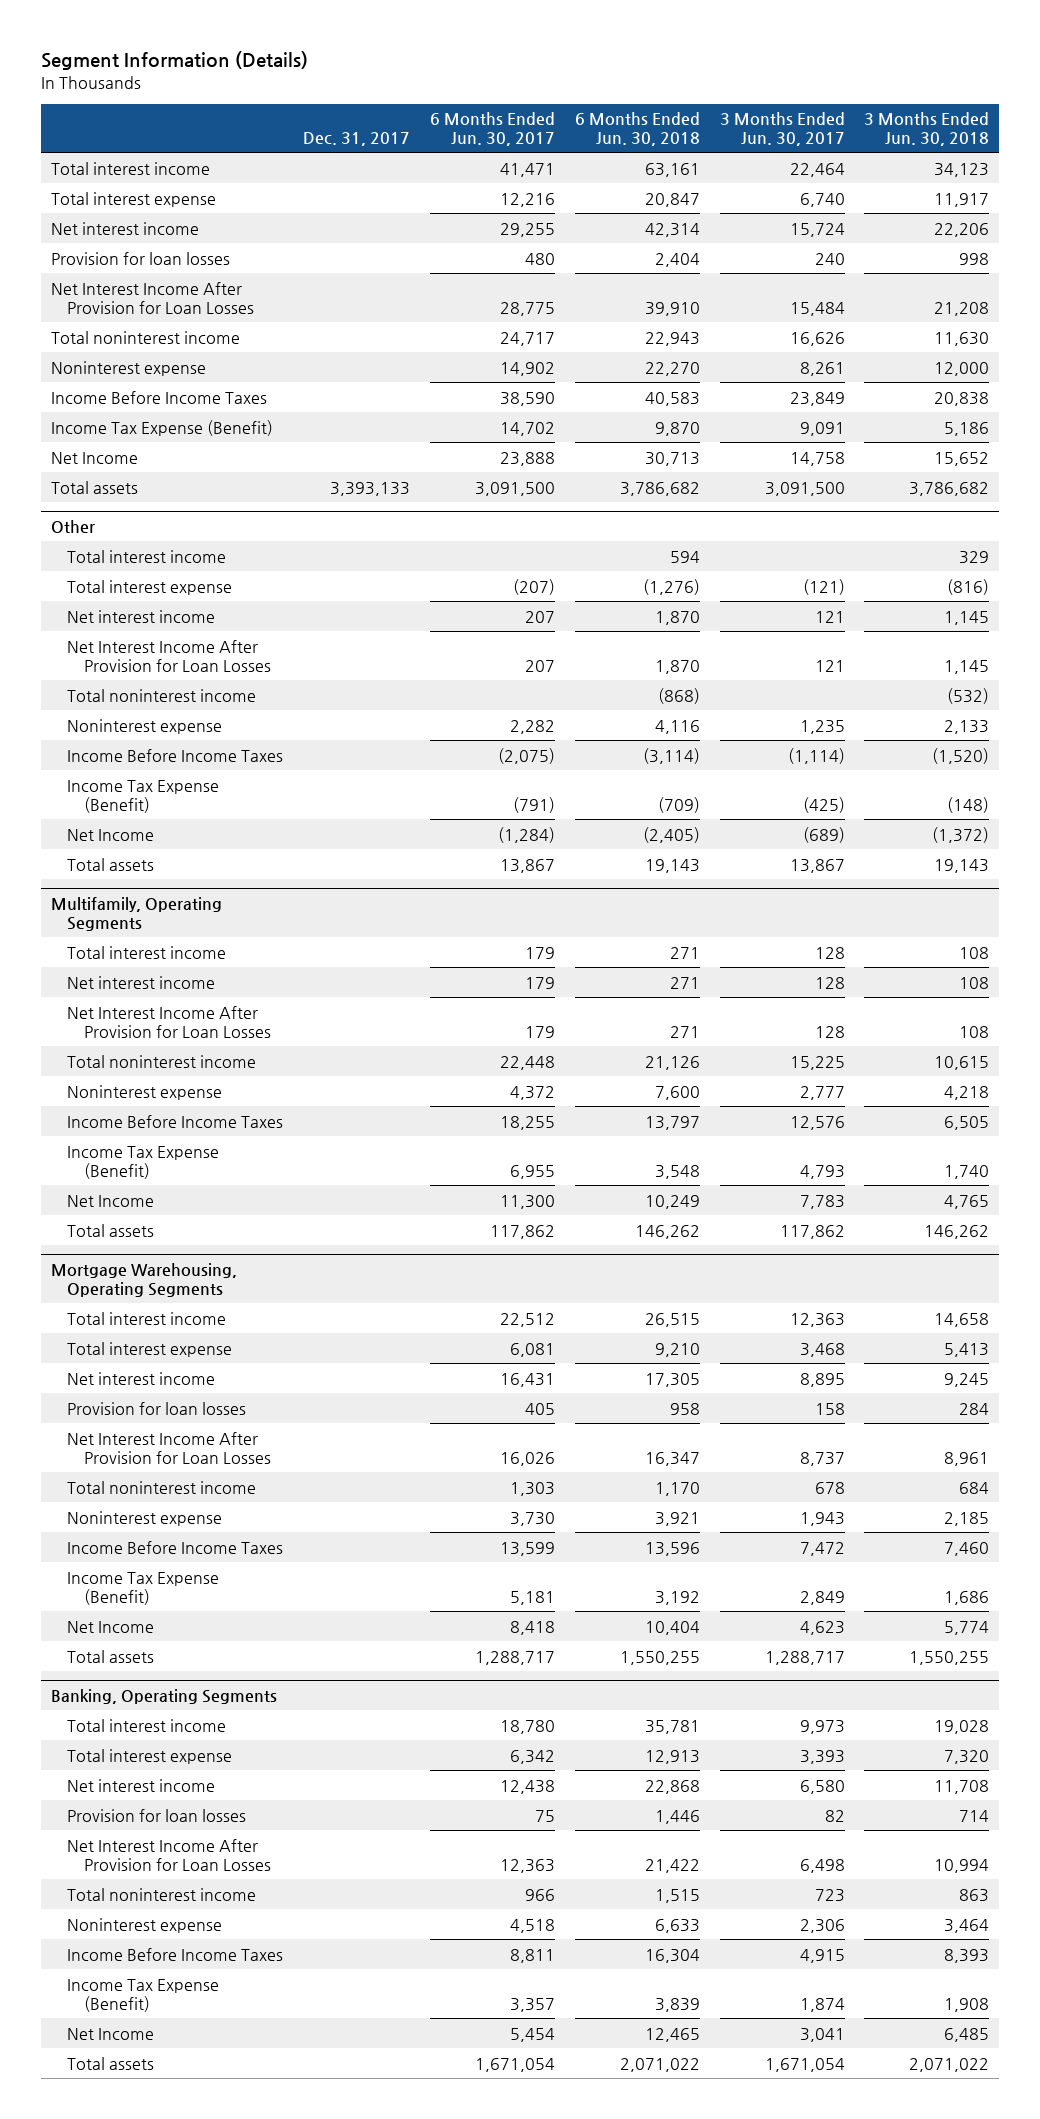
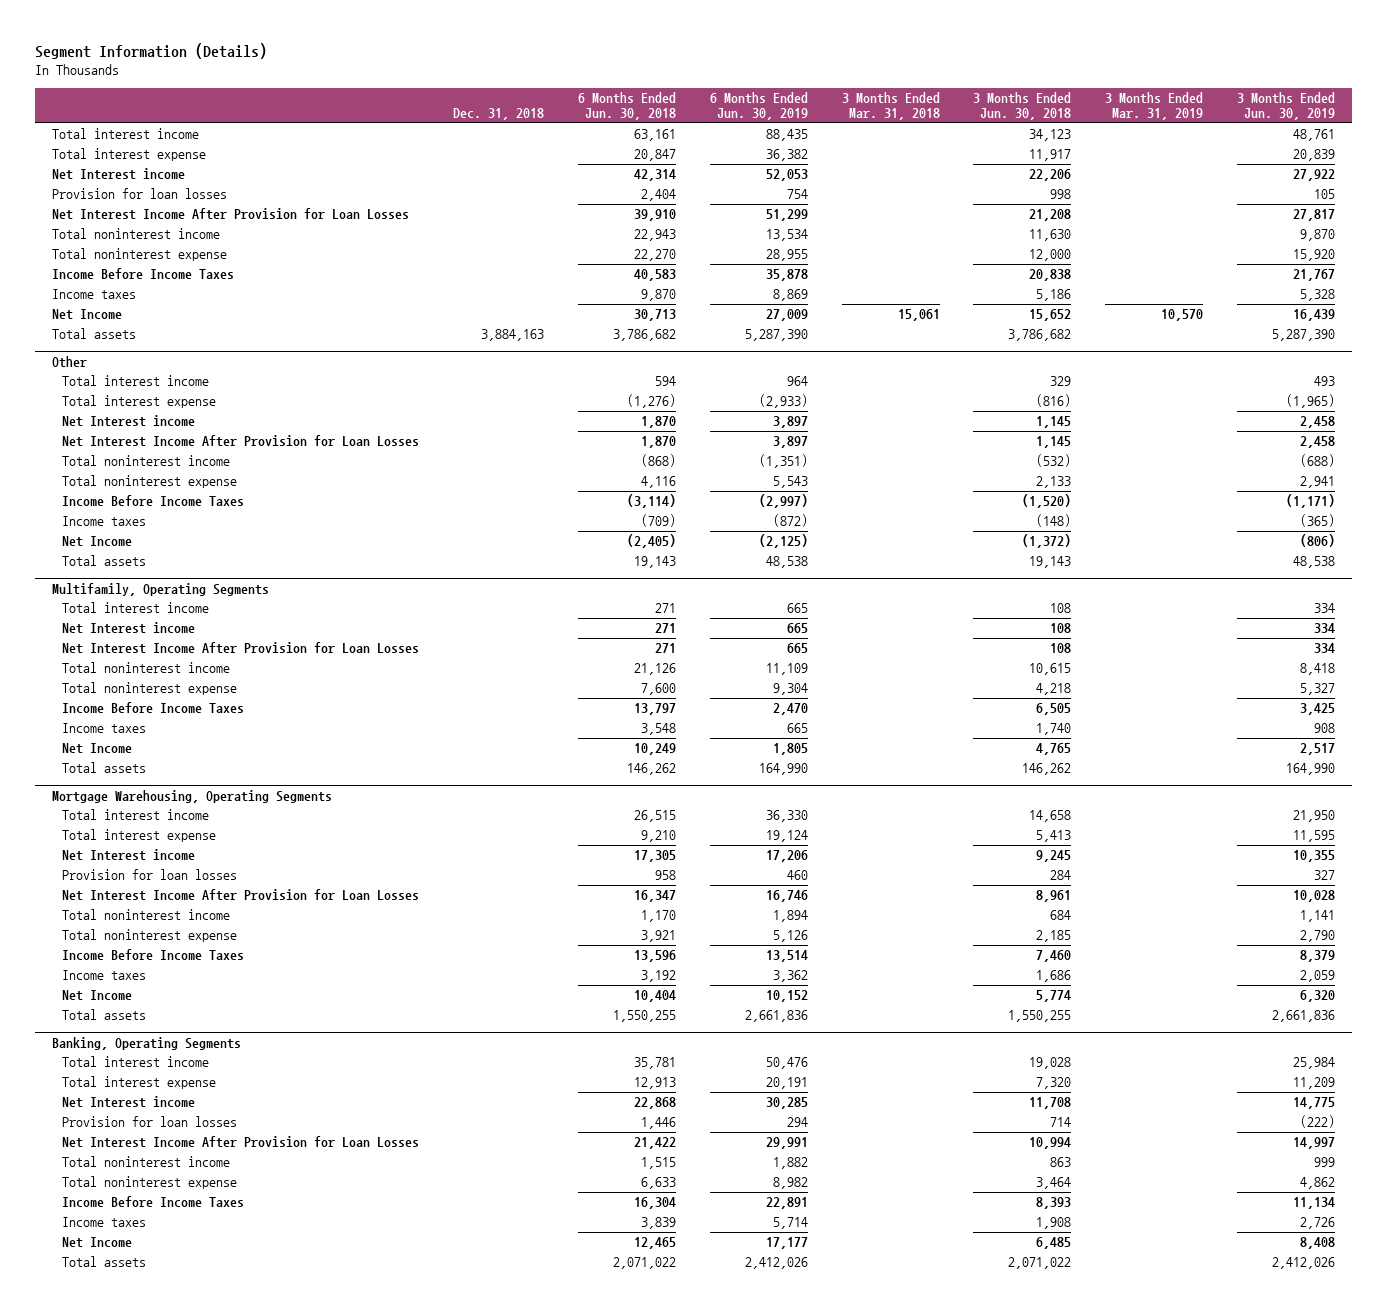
- | Dec. 31, 2017 | 6 Months Ended Jun. 30, 2017 | 6 Months Ended Jun. 30, 2018 | 3 Months Ended Jun. 30, 2017 | 3 Months Ended Jun. 30, 2018
+ | Dec. 31, 2018 | 6 Months Ended Jun. 30, 2018 | 6 Months Ended Jun. 30, 2019 | 3 Months Ended Mar. 31, 2018 | 3 Months Ended Jun. 30, 2018 | 3 Months Ended Mar. 31, 2019 | 3 Months Ended Jun. 30, 2019
- Net interest income | | 29,255 | 42,314 | 15,724 | 22,206
+ Net Interest income | | 42,314 | 52,053 | | 22,206 | | 27,922
- Noninterest expense | | 14,902 | 22,270 | 8,261 | 12,000
+ Total noninterest expense | | 22,270 | 28,955 | | 12,000 | | 15,920
- Income Tax Expense (Benefit) | | 14,702 | 9,870 | 9,091 | 5,186
+ Income taxes | | 9,870 | 8,869 | | 5,186 | | 5,328
@ Other
- Net interest income | | 207 | 1,870 | 121 | 1,145
+ Net Interest income | | 1,870 | 3,897 | | 1,145 | | 2,458
- Noninterest expense | | 2,282 | 4,116 | 1,235 | 2,133
+ Total noninterest expense | | 4,116 | 5,543 | | 2,133 | | 2,941
- Income Tax Expense (Benefit) | | (791) | (709) | (425) | (148)
+ Income taxes | | (709) | (872) | | (148) | | (365)
@ Multifamily, Operating Segments
- Net interest income | | 179 | 271 | 128 | 108
+ Net Interest income | | 271 | 665 | | 108 | | 334
- Noninterest expense | | 4,372 | 7,600 | 2,777 | 4,218
+ Total noninterest expense | | 7,600 | 9,304 | | 4,218 | | 5,327
- Income Tax Expense (Benefit) | | 6,955 | 3,548 | 4,793 | 1,740
+ Income taxes | | 3,548 | 665 | | 1,740 | | 908
@ Mortgage Warehousing, Operating Segments
- Net interest income | | 16,431 | 17,305 | 8,895 | 9,245
+ Net Interest income | | 17,305 | 17,206 | | 9,245 | | 10,355
- Noninterest expense | | 3,730 | 3,921 | 1,943 | 2,185
+ Total noninterest expense | | 3,921 | 5,126 | | 2,185 | | 2,790
- Income Tax Expense (Benefit) | | 5,181 | 3,192 | 2,849 | 1,686
+ Income taxes | | 3,192 | 3,362 | | 1,686 | | 2,059
@ Banking, Operating Segments
- Net interest income | | 12,438 | 22,868 | 6,580 | 11,708
+ Net Interest income | | 22,868 | 30,285 | | 11,708 | | 14,775
- Noninterest expense | | 4,518 | 6,633 | 2,306 | 3,464
+ Total noninterest expense | | 6,633 | 8,982 | | 3,464 | | 4,862
- Income Tax Expense (Benefit) | | 3,357 | 3,839 | 1,874 | 1,908
+ Income taxes | | 3,839 | 5,714 | | 1,908 | | 2,726

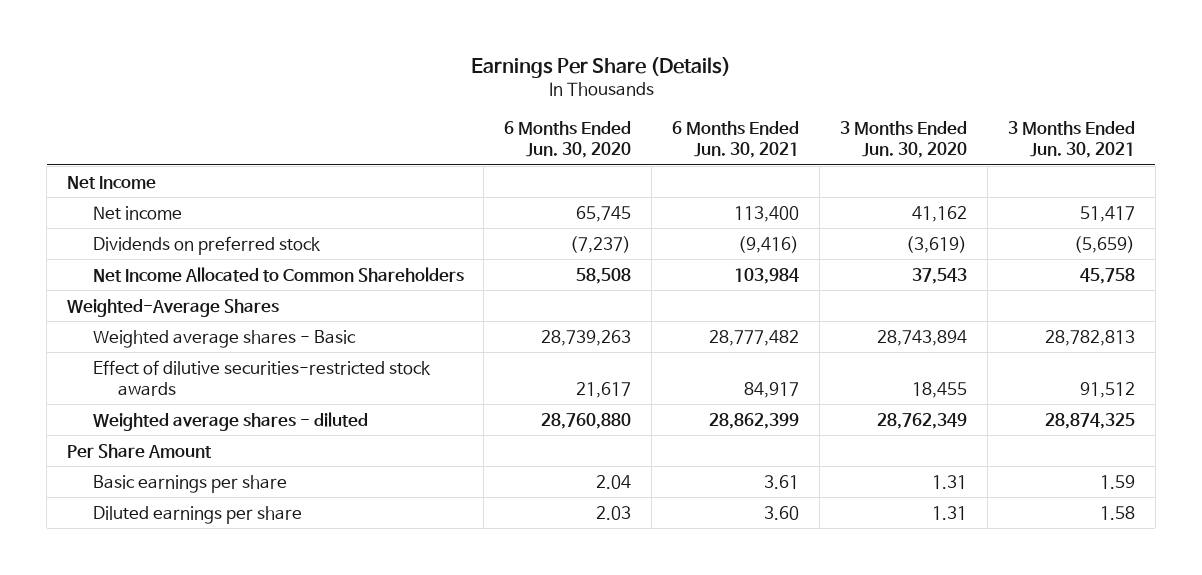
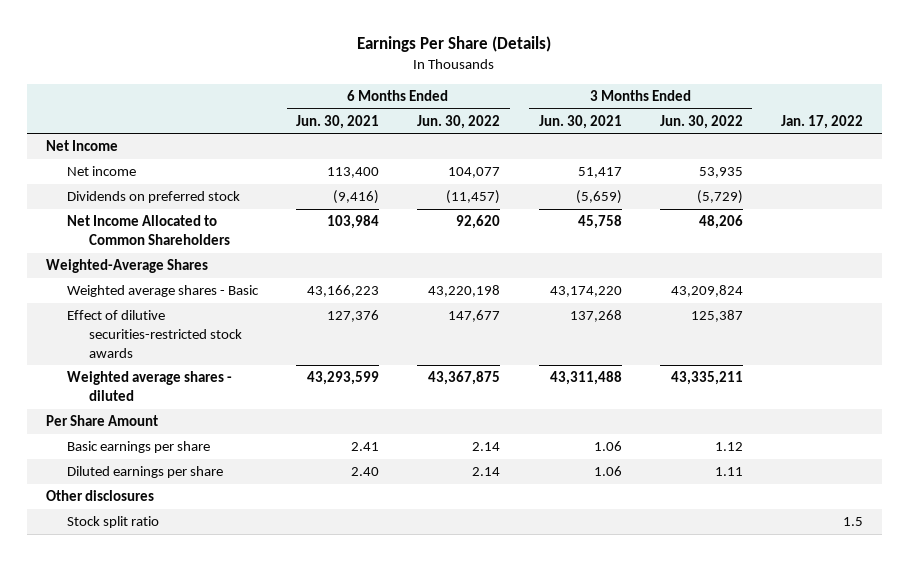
- | 6 Months Ended Jun. 30, 2020 | 6 Months Ended Jun. 30, 2021 | 3 Months Ended Jun. 30, 2020 | 3 Months Ended Jun. 30, 2021
+ | 6 Months Ended Jun. 30, 2021 | 6 Months Ended Jun. 30, 2022 | 3 Months Ended Jun. 30, 2021 | 3 Months Ended Jun. 30, 2022 | Jan. 17, 2022
- Weighted average shares - Basic | 28,739,263 | 28,777,482 | 28,743,894 | 28,782,813
- Effect of dilutive securities-restricted stock awards | 21,617 | 84,917 | 18,455 | 91,512
- Weighted average shares - diluted | 28,760,880 | 28,862,399 | 28,762,349 | 28,874,325
+ Weighted average shares - Basic | 43,166,223 | 43,220,198 | 43,174,220 | 43,209,824 |
+ Effect of dilutive securities-restricted stock awards | 127,376 | 147,677 | 137,268 | 125,387 |
+ Weighted average shares - diluted | 43,293,599 | 43,367,875 | 43,311,488 | 43,335,211 |
- Basic earnings per share | 2.04 | 3.61 | 1.31 | 1.59
- Diluted earnings per share | 2.03 | 3.60 | 1.31 | 1.58
+ Basic earnings per share | 2.41 | 2.14 | 1.06 | 1.12 |
+ Diluted earnings per share | 2.40 | 2.14 | 1.06 | 1.11 |
+ Other disclosures
+ Stock split ratio | | | | | 1.5

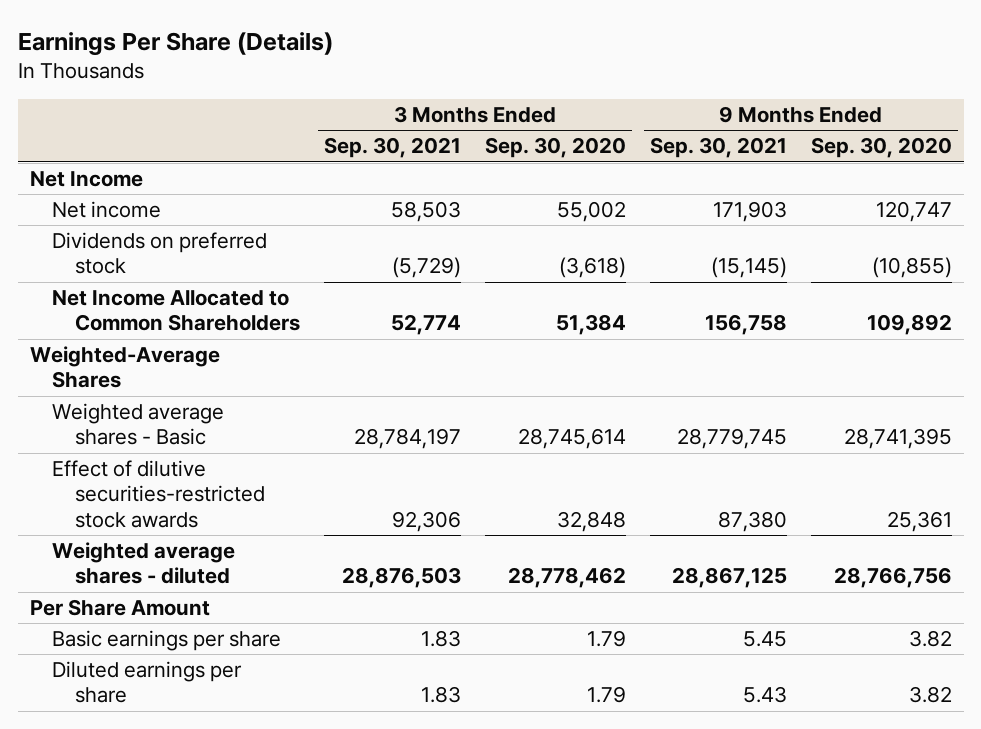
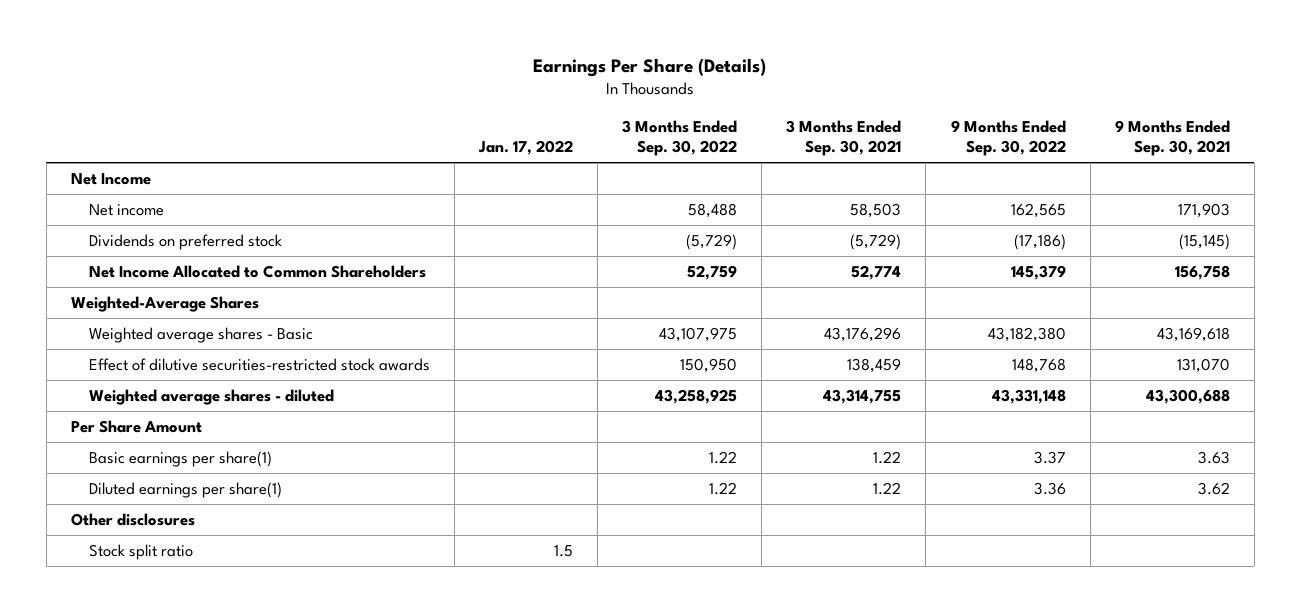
- | 3 Months Ended Sep. 30, 2021 | 3 Months Ended Sep. 30, 2020 | 9 Months Ended Sep. 30, 2021 | 9 Months Ended Sep. 30, 2020
+ | Jan. 17, 2022 | 3 Months Ended Sep. 30, 2022 | 3 Months Ended Sep. 30, 2021 | 9 Months Ended Sep. 30, 2022 | 9 Months Ended Sep. 30, 2021
- Weighted average shares - Basic | 28,784,197 | 28,745,614 | 28,779,745 | 28,741,395
- Effect of dilutive securities-restricted stock awards | 92,306 | 32,848 | 87,380 | 25,361
- Weighted average shares - diluted | 28,876,503 | 28,778,462 | 28,867,125 | 28,766,756
+ Weighted average shares - Basic | | 43,107,975 | 43,176,296 | 43,182,380 | 43,169,618
+ Effect of dilutive securities-restricted stock awards | | 150,950 | 138,459 | 148,768 | 131,070
+ Weighted average shares - diluted | | 43,258,925 | 43,314,755 | 43,331,148 | 43,300,688
- Basic earnings per share | 1.83 | 1.79 | 5.45 | 3.82
- Diluted earnings per share | 1.83 | 1.79 | 5.43 | 3.82
+ Basic earnings per share(1) | | 1.22 | 1.22 | 3.37 | 3.63
+ Diluted earnings per share(1) | | 1.22 | 1.22 | 3.36 | 3.62
+ Other disclosures
+ Stock split ratio | 1.5 | | | |

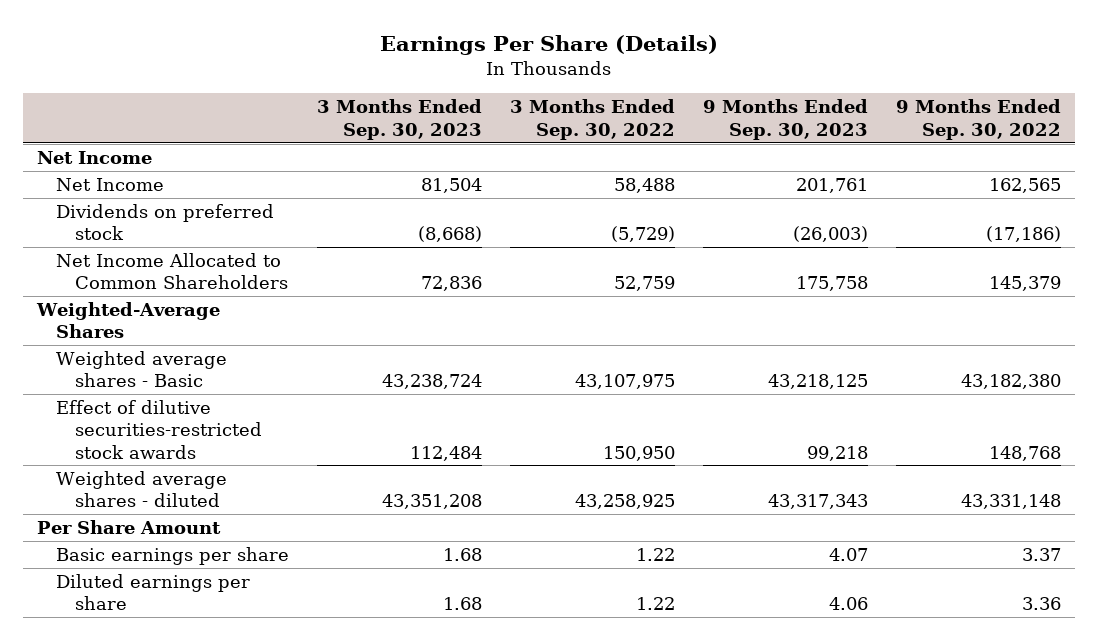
- | Jan. 17, 2022 | 3 Months Ended Sep. 30, 2022 | 3 Months Ended Sep. 30, 2021 | 9 Months Ended Sep. 30, 2022 | 9 Months Ended Sep. 30, 2021
+ | 3 Months Ended Sep. 30, 2023 | 3 Months Ended Sep. 30, 2022 | 9 Months Ended Sep. 30, 2023 | 9 Months Ended Sep. 30, 2022
- Net income | | 58,488 | 58,503 | 162,565 | 171,903
+ Net Income | 81,504 | 58,488 | 201,761 | 162,565
- Basic earnings per share(1) | | 1.22 | 1.22 | 3.37 | 3.63
- Diluted earnings per share(1) | | 1.22 | 1.22 | 3.36 | 3.62
- Other disclosures
- Stock split ratio | 1.5 | | | |
+ Basic earnings per share | 1.68 | 1.22 | 4.07 | 3.37
+ Diluted earnings per share | 1.68 | 1.22 | 4.06 | 3.36

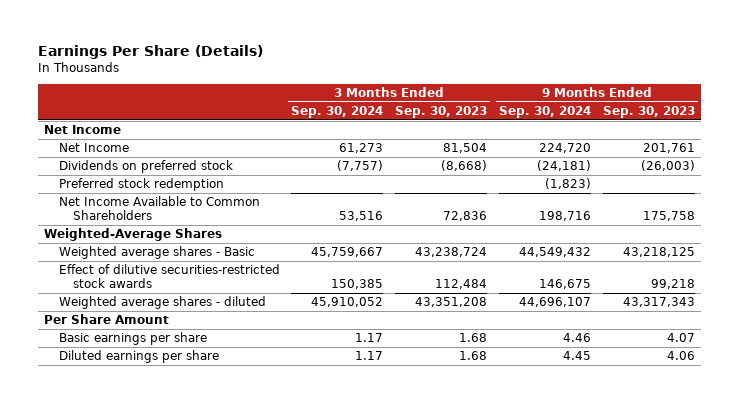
- | 3 Months Ended Sep. 30, 2023 | 3 Months Ended Sep. 30, 2022 | 9 Months Ended Sep. 30, 2023 | 9 Months Ended Sep. 30, 2022
+ | 3 Months Ended Sep. 30, 2024 | 3 Months Ended Sep. 30, 2023 | 9 Months Ended Sep. 30, 2024 | 9 Months Ended Sep. 30, 2023
- Net Income Allocated to Common Shareholders | 72,836 | 52,759 | 175,758 | 145,379
+ Preferred stock redemption | | | (1,823) |
+ Net Income Available to Common Shareholders | 53,516 | 72,836 | 198,716 | 175,758

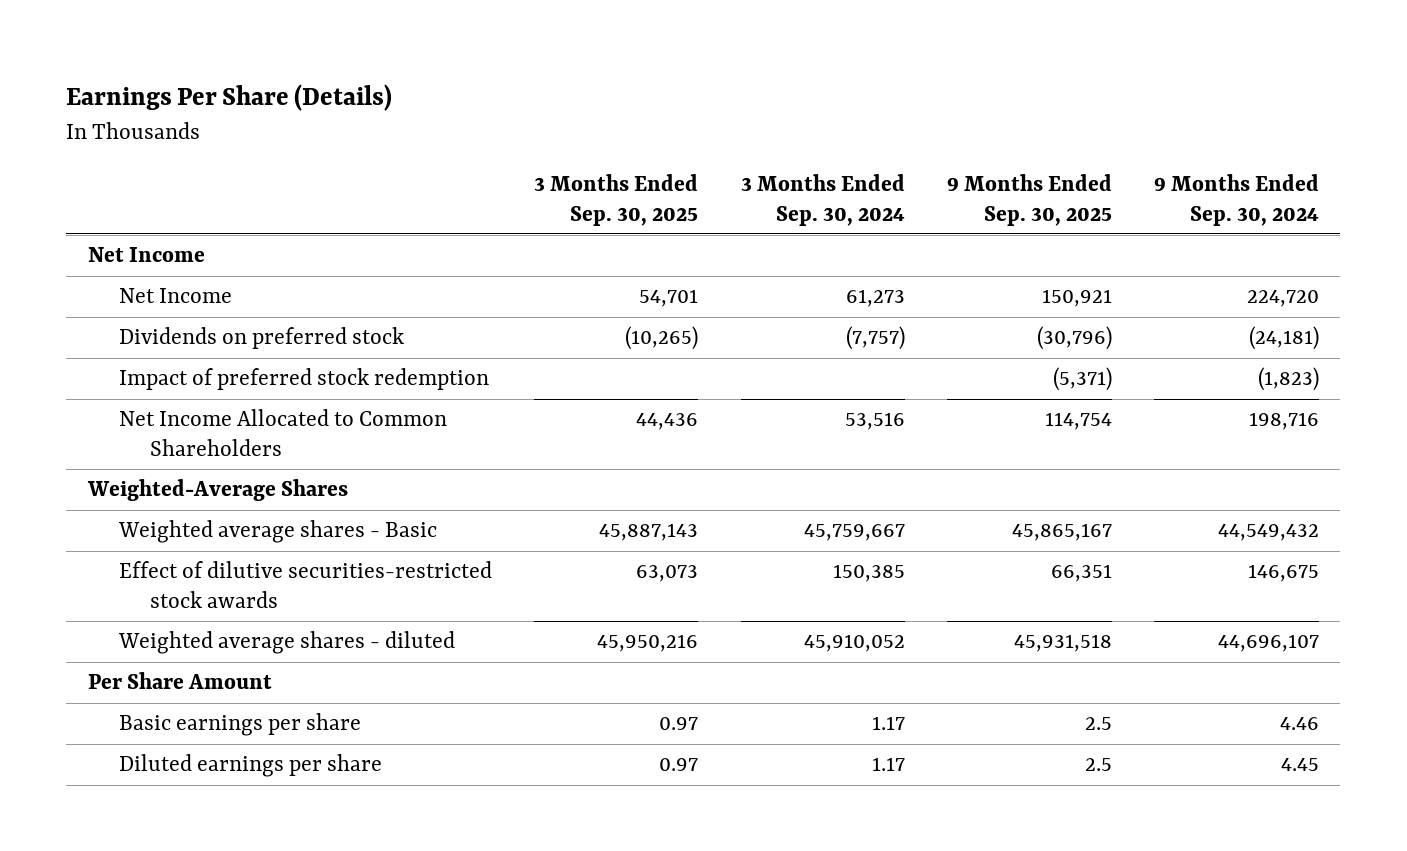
- | 3 Months Ended Sep. 30, 2024 | 3 Months Ended Sep. 30, 2023 | 9 Months Ended Sep. 30, 2024 | 9 Months Ended Sep. 30, 2023
+ | 3 Months Ended Sep. 30, 2025 | 3 Months Ended Sep. 30, 2024 | 9 Months Ended Sep. 30, 2025 | 9 Months Ended Sep. 30, 2024
- Preferred stock redemption | | | (1,823) |
- Net Income Available to Common Shareholders | 53,516 | 72,836 | 198,716 | 175,758
+ Impact of preferred stock redemption | | | (5,371) | (1,823)
+ Net Income Allocated to Common Shareholders | 44,436 | 53,516 | 114,754 | 198,716

